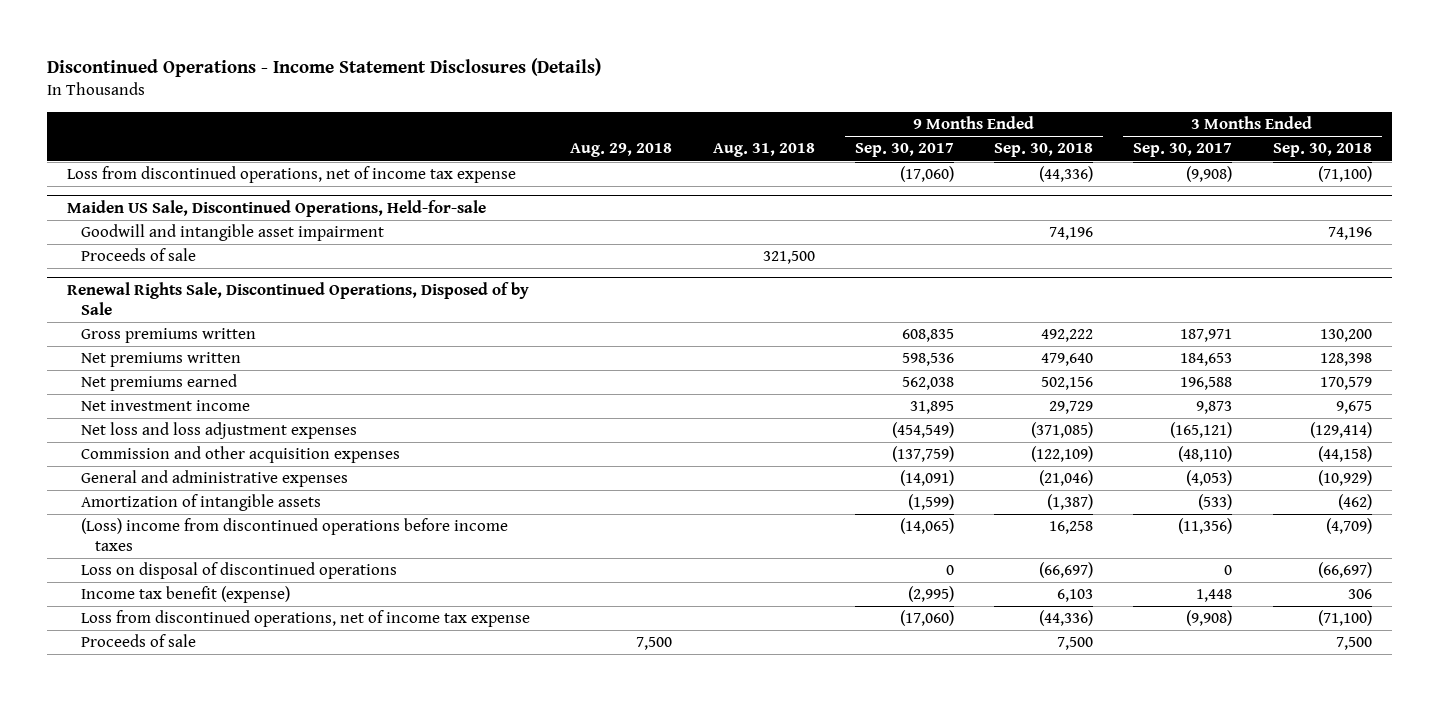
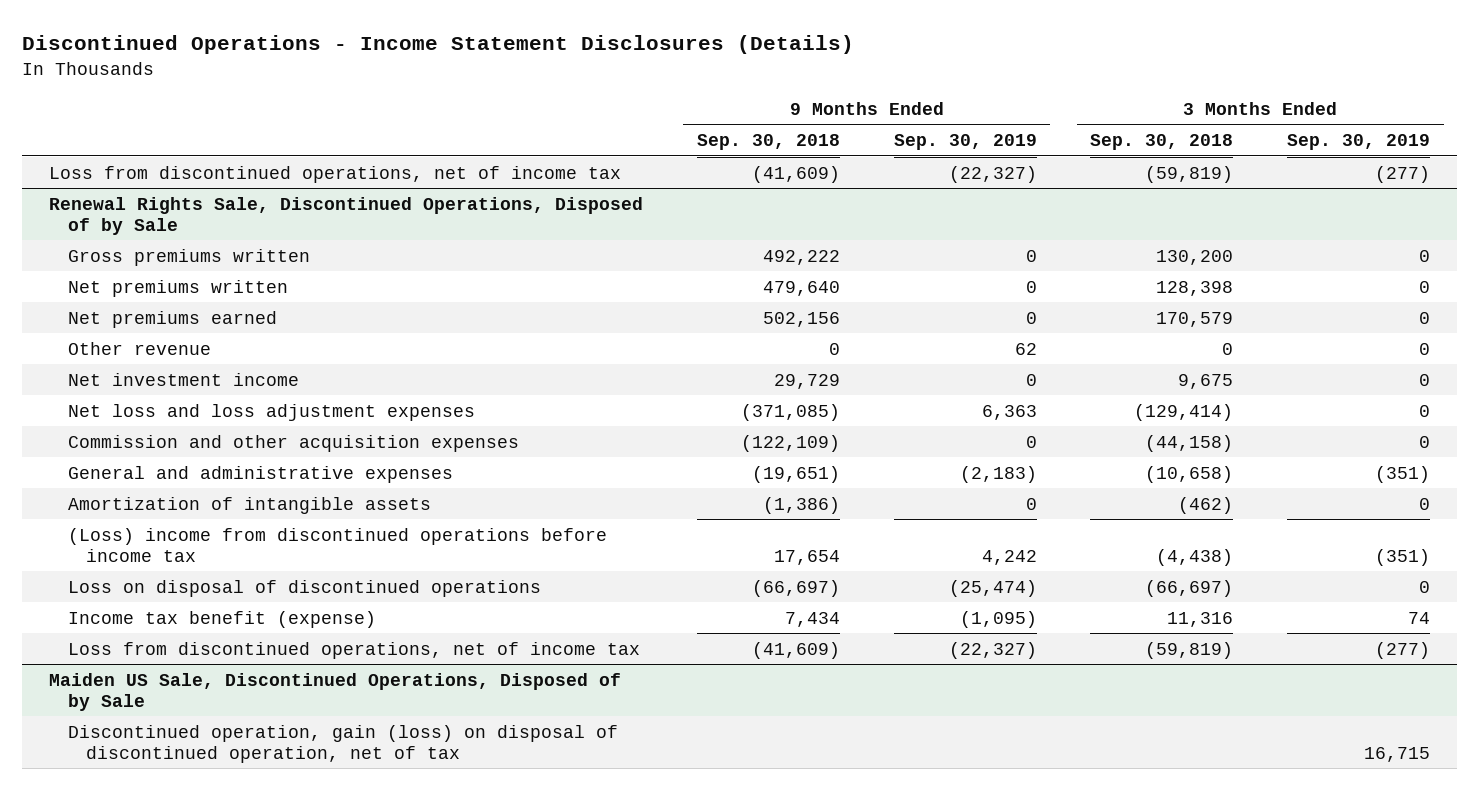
- | Aug. 29, 2018 | Aug. 31, 2018 | 9 Months Ended Sep. 30, 2017 | 9 Months Ended Sep. 30, 2018 | 3 Months Ended Sep. 30, 2017 | 3 Months Ended Sep. 30, 2018
+ | 9 Months Ended Sep. 30, 2018 | 9 Months Ended Sep. 30, 2019 | 3 Months Ended Sep. 30, 2018 | 3 Months Ended Sep. 30, 2019
- Loss from discontinued operations, net of income tax expense | | | (17,060) | (44,336) | (9,908) | (71,100)
- Maiden US Sale, Discontinued Operations, Held-for-sale
- Goodwill and intangible asset impairment | | | | 74,196 | | 74,196
- Proceeds of sale | | 321,500 | | | |
+ Loss from discontinued operations, net of income tax | (41,609) | (22,327) | (59,819) | (277)
@ Renewal Rights Sale, Discontinued Operations, Disposed of by Sale
+ Other revenue | 0 | 62 | 0 | 0
- General and administrative expenses | | | (14,091) | (21,046) | (4,053) | (10,929)
- Amortization of intangible assets | | | (1,599) | (1,387) | (533) | (462)
- (Loss) income from discontinued operations before income taxes | | | (14,065) | 16,258 | (11,356) | (4,709)
+ General and administrative expenses | (19,651) | (2,183) | (10,658) | (351)
+ Amortization of intangible assets | (1,386) | 0 | (462) | 0
+ (Loss) income from discontinued operations before income tax | 17,654 | 4,242 | (4,438) | (351)
- Income tax benefit (expense) | | | (2,995) | 6,103 | 1,448 | 306
- Loss from discontinued operations, net of income tax expense | | | (17,060) | (44,336) | (9,908) | (71,100)
- Proceeds of sale | 7,500 | | | 7,500 | | 7,500
+ Income tax benefit (expense) | 7,434 | (1,095) | 11,316 | 74
+ Loss from discontinued operations, net of income tax | (41,609) | (22,327) | (59,819) | (277)
+ Maiden US Sale, Discontinued Operations, Disposed of by Sale
+ Discontinued operation, gain (loss) on disposal of discontinued operation, net of tax | | | | 16,715

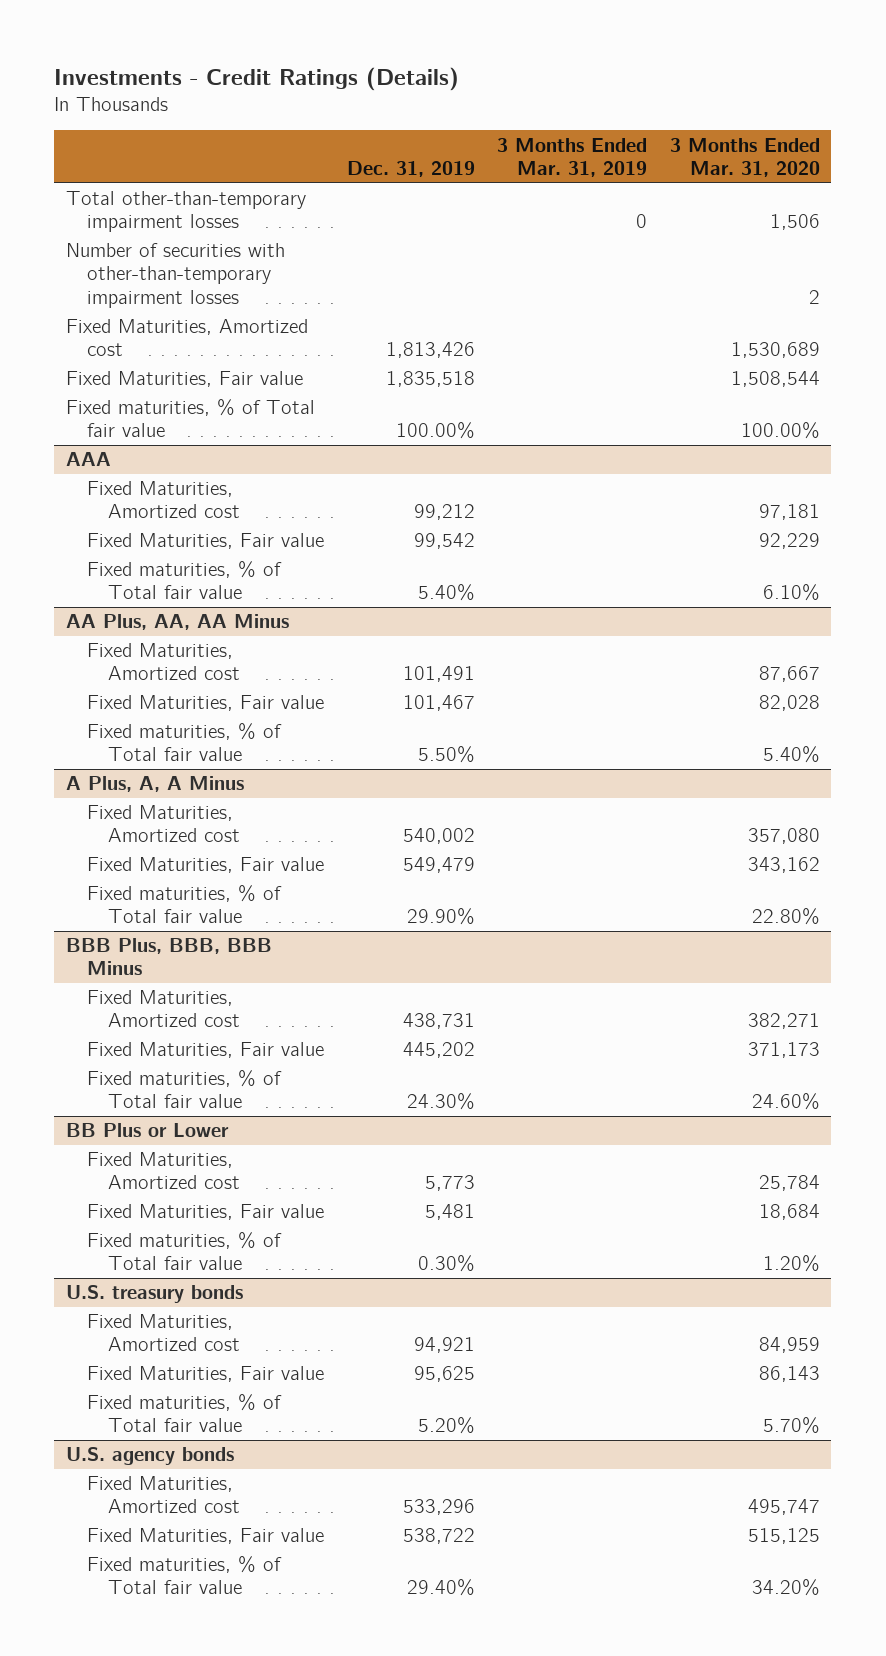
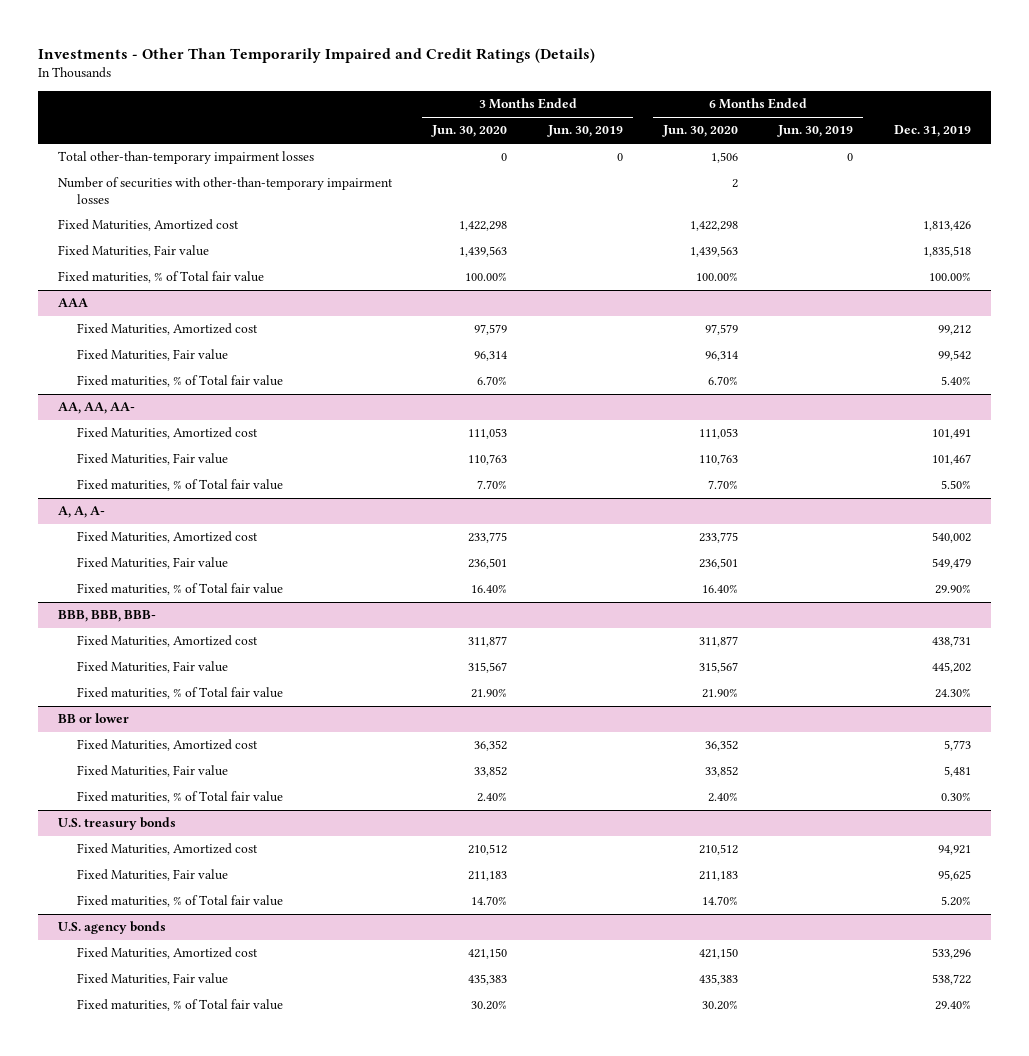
- Investments - Credit Ratings (Details)
+ Investments - Other Than Temporarily Impaired and Credit Ratings (Details)
- | Dec. 31, 2019 | 3 Months Ended Mar. 31, 2019 | 3 Months Ended Mar. 31, 2020
+ | 3 Months Ended Jun. 30, 2020 | 3 Months Ended Jun. 30, 2019 | 6 Months Ended Jun. 30, 2020 | 6 Months Ended Jun. 30, 2019 | Dec. 31, 2019
- AA Plus, AA, AA Minus
+ AA, AA, AA-
- A Plus, A, A Minus
+ A, A, A-
- BBB Plus, BBB, BBB Minus
+ BBB, BBB, BBB-
- BB Plus or Lower
+ BB or lower

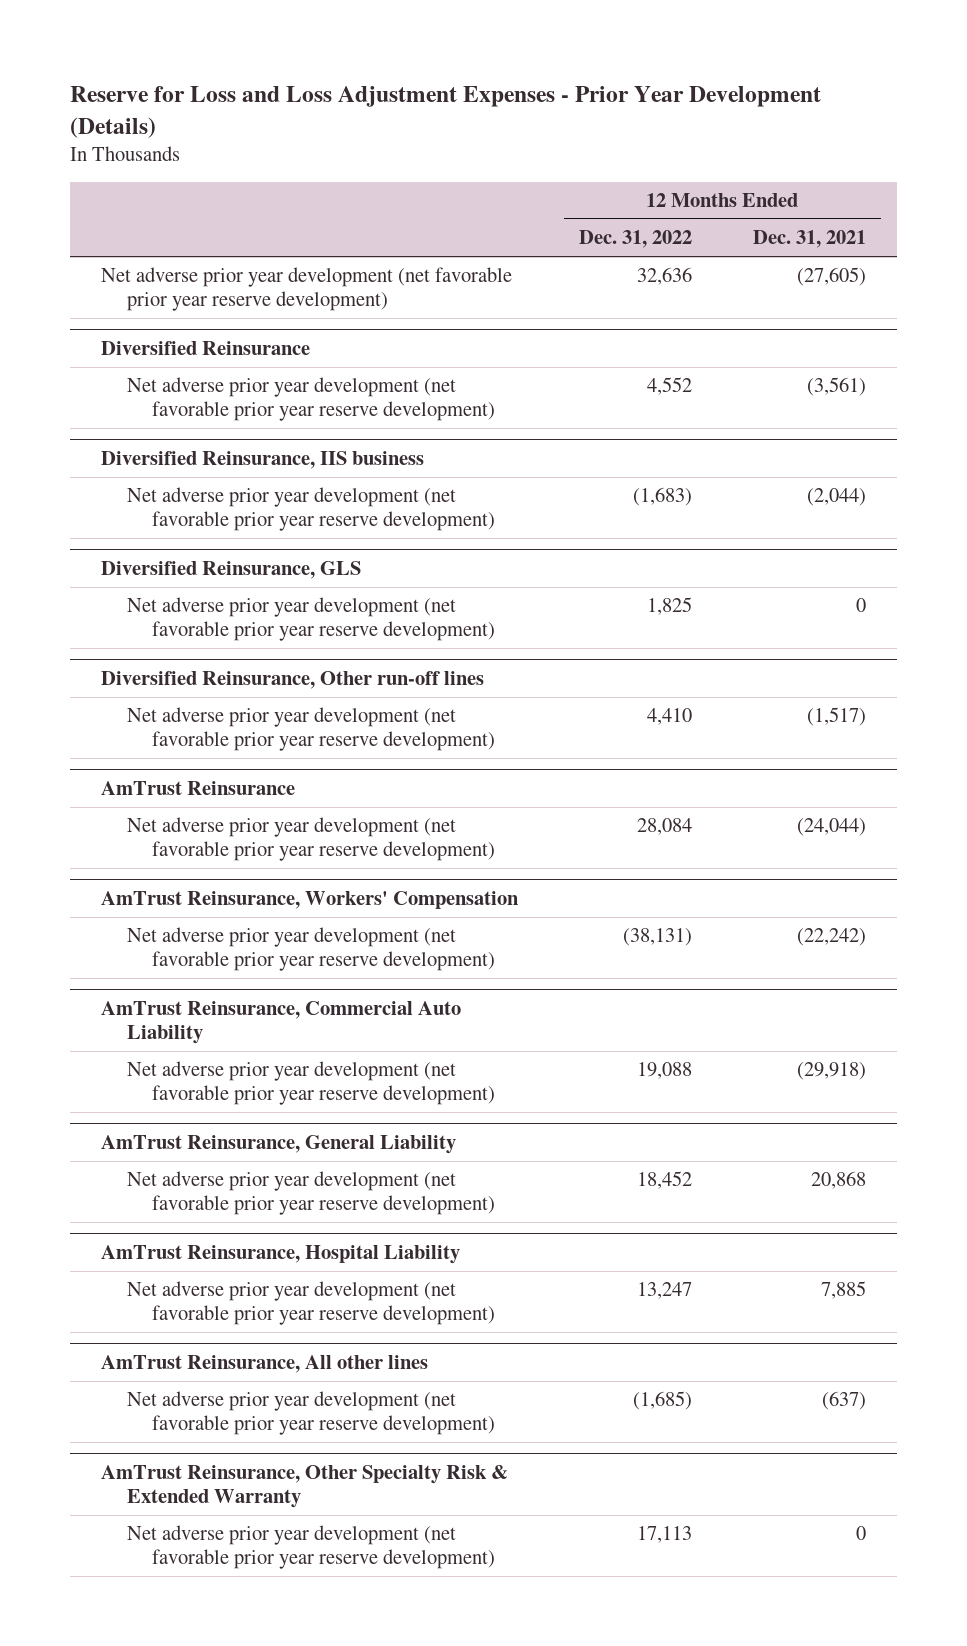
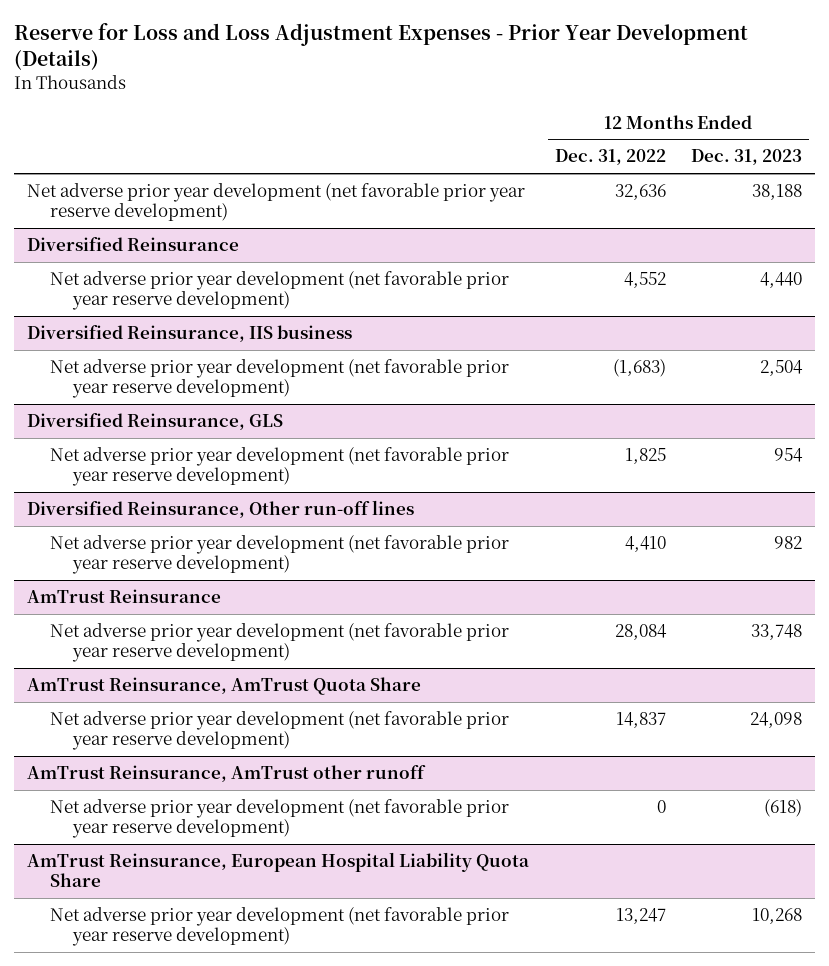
- | 12 Months Ended Dec. 31, 2022 | 12 Months Ended Dec. 31, 2021
+ | 12 Months Ended Dec. 31, 2022 | 12 Months Ended Dec. 31, 2023
- AmTrust Reinsurance, Workers' Compensation
- Net adverse prior year development (net favorable prior year reserve development) | (38,131) | (22,242)
- AmTrust Reinsurance, Commercial Auto Liability
- Net adverse prior year development (net favorable prior year reserve development) | 19,088 | (29,918)
- AmTrust Reinsurance, General Liability
- Net adverse prior year development (net favorable prior year reserve development) | 18,452 | 20,868
- AmTrust Reinsurance, Hospital Liability
+ AmTrust Reinsurance, AmTrust Quota Share
+ Net adverse prior year development (net favorable prior year reserve development) | 14,837 | 24,098
+ AmTrust Reinsurance, AmTrust other runoff
+ Net adverse prior year development (net favorable prior year reserve development) | 0 | (618)
+ AmTrust Reinsurance, European Hospital Liability Quota Share
- AmTrust Reinsurance, All other lines
- Net adverse prior year development (net favorable prior year reserve development) | (1,685) | (637)
- AmTrust Reinsurance, Other Specialty Risk & Extended Warranty
- Net adverse prior year development (net favorable prior year reserve development) | 17,113 | 0

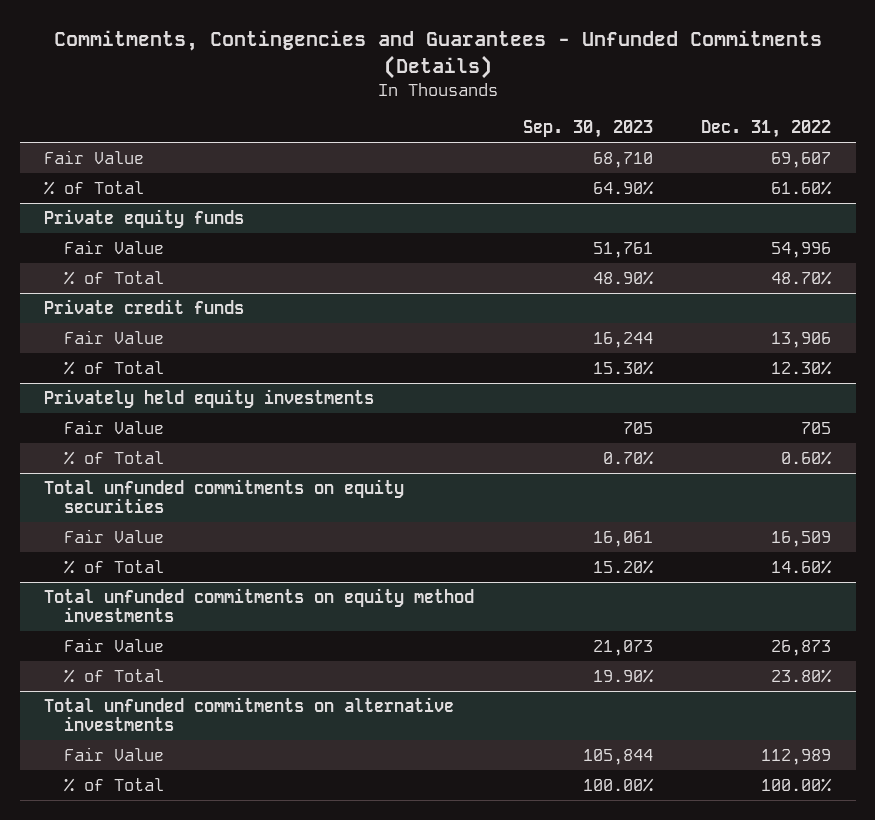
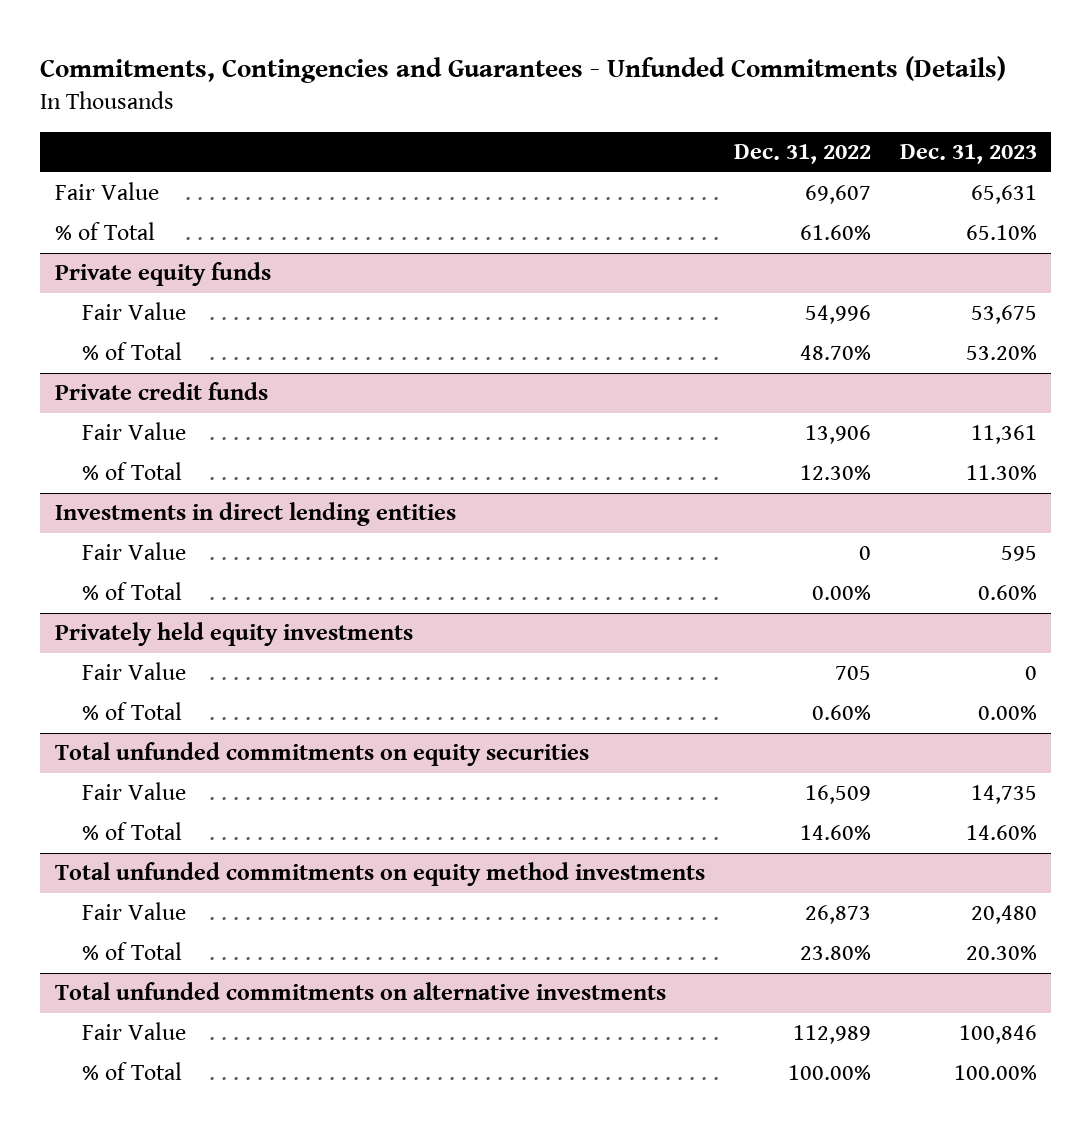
- | Sep. 30, 2023 | Dec. 31, 2022
+ | Dec. 31, 2022 | Dec. 31, 2023
+ Investments in direct lending entities
+ Fair Value | 0 | 595
+ % of Total | 0.00% | 0.60%

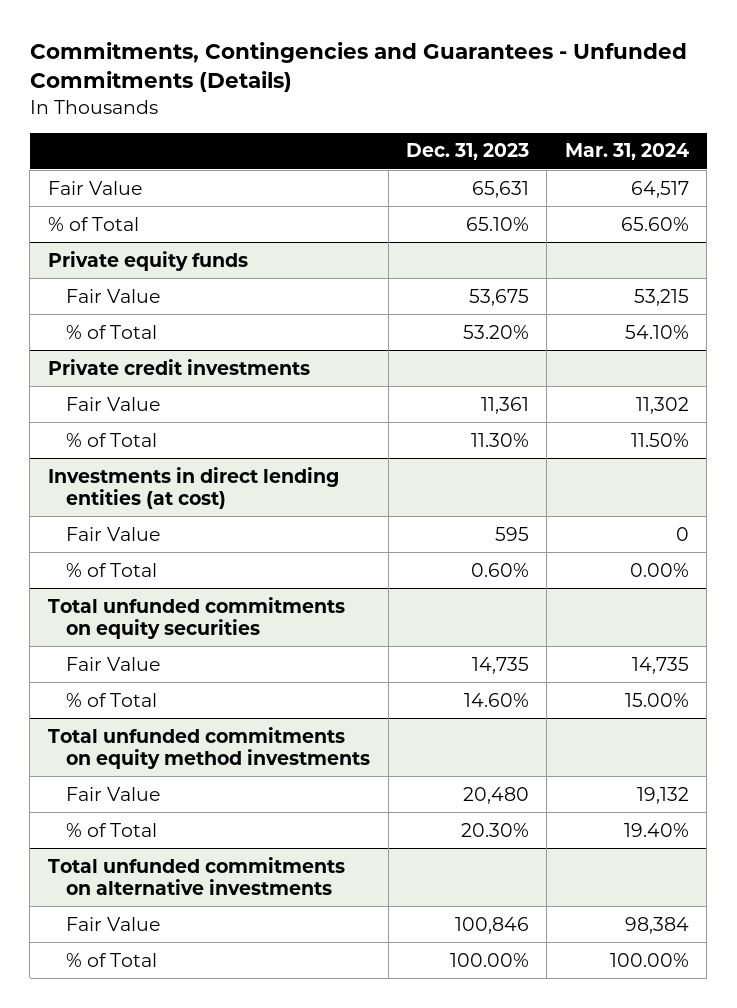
- | Dec. 31, 2022 | Dec. 31, 2023
+ | Dec. 31, 2023 | Mar. 31, 2024
- Private credit funds
+ Private credit investments
- Investments in direct lending entities
+ Investments in direct lending entities (at cost)
- Privately held equity investments
- Fair Value | 705 | 0
- % of Total | 0.60% | 0.00%

